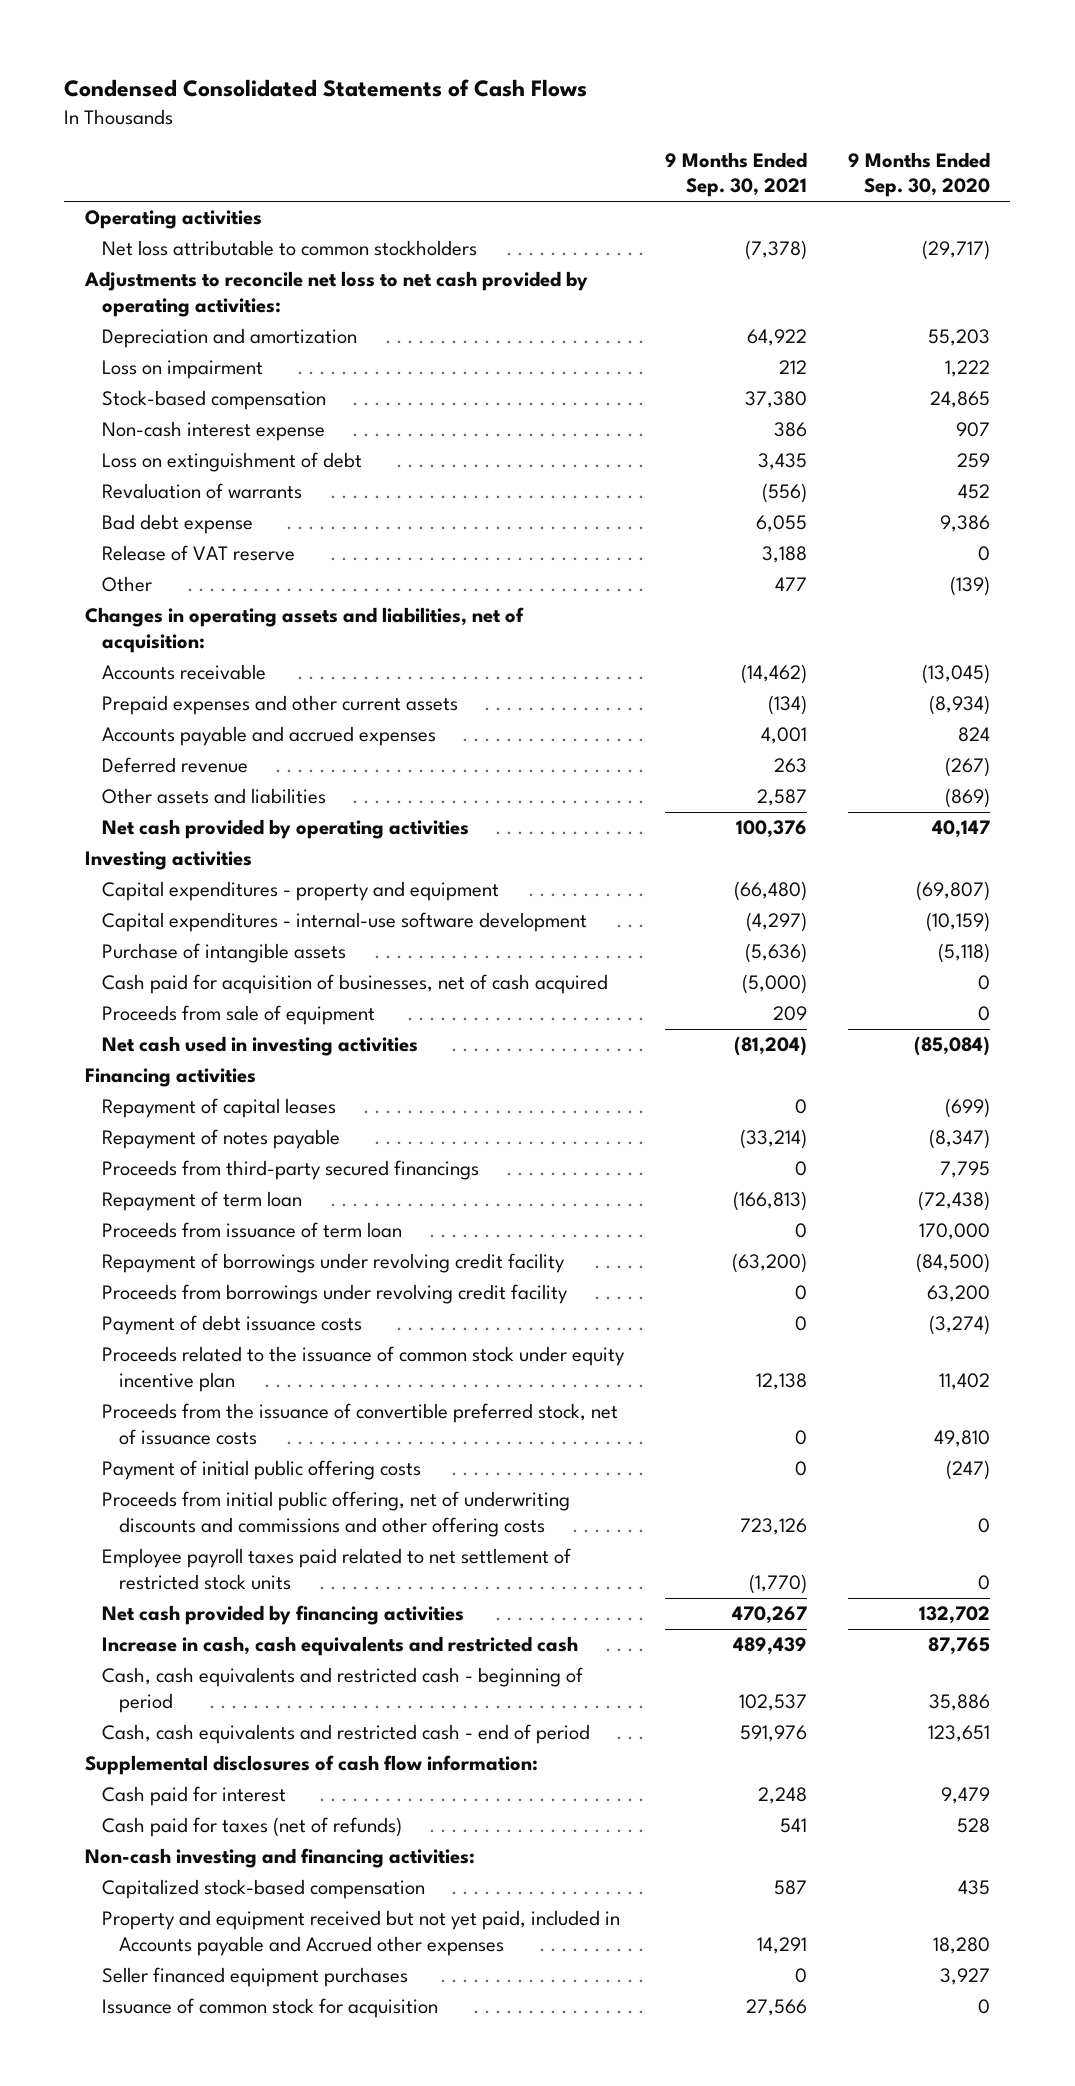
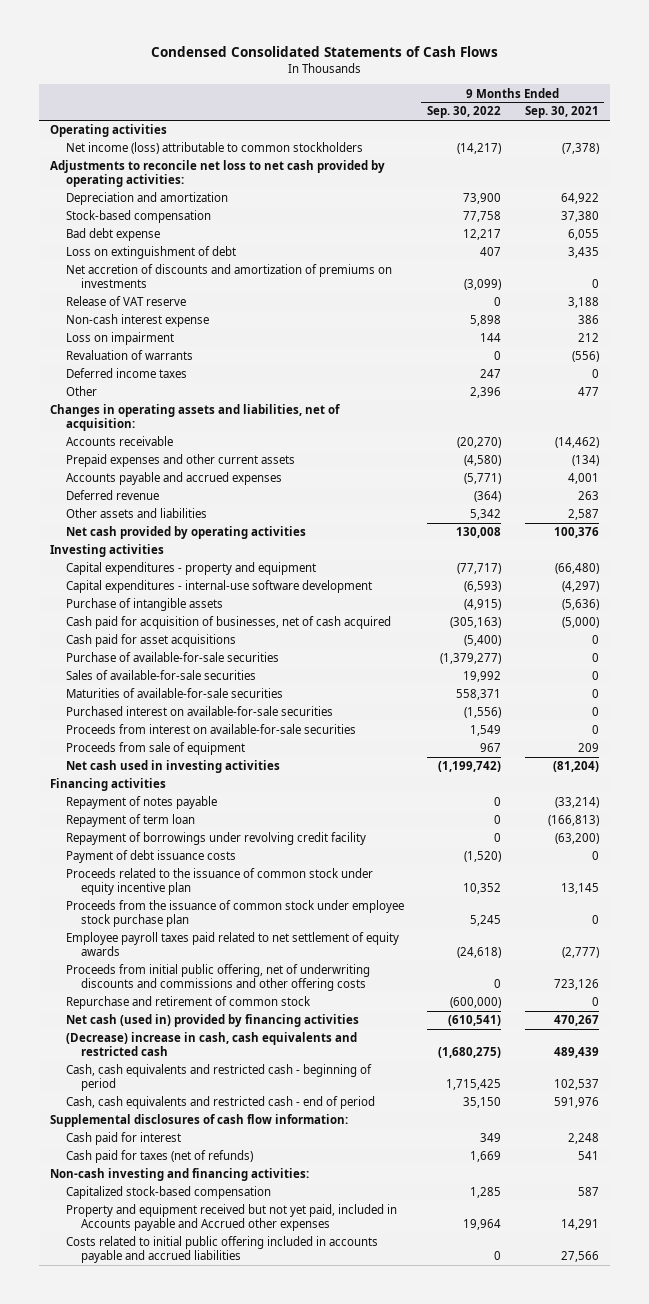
- | 9 Months Ended Sep. 30, 2021 | 9 Months Ended Sep. 30, 2020
+ | 9 Months Ended Sep. 30, 2022 | 9 Months Ended Sep. 30, 2021
- Net loss attributable to common stockholders | (7,378) | (29,717)
+ Net income (loss) attributable to common stockholders | (14,217) | (7,378)
moved down: Loss on extinguishment of debt | 407 | 3,435
+ Net accretion of discounts and amortization of premiums on investments | (3,099) | 0
moved down: Non-cash interest expense | 5,898 | 386
moved down: Loss on impairment | 144 | 212
moved down: Revaluation of warrants | 0 | (556)
+ Deferred income taxes | 247 | 0
+ Cash paid for asset acquisitions | (5,400) | 0
+ Purchase of available-for-sale securities | (1,379,277) | 0
+ Sales of available-for-sale securities | 19,992 | 0
+ Maturities of available-for-sale securities | 558,371 | 0
+ Purchased interest on available-for-sale securities | (1,556) | 0
+ Proceeds from interest on available-for-sale securities | 1,549 | 0
- Repayment of capital leases | 0 | (699)
- Proceeds from third-party secured financings | 0 | 7,795
- Proceeds from issuance of term loan | 0 | 170,000
- Proceeds from borrowings under revolving credit facility | 0 | 63,200
- Proceeds related to the issuance of common stock under equity incentive plan | 12,138 | 11,402
- Proceeds from the issuance of convertible preferred stock, net of issuance costs | 0 | 49,810
- Payment of initial public offering costs | 0 | (247)
+ Proceeds related to the issuance of common stock under equity incentive plan | 10,352 | 13,145
+ Proceeds from the issuance of common stock under employee stock purchase plan | 5,245 | 0
+ Employee payroll taxes paid related to net settlement of equity awards | (24,618) | (2,777)
- Employee payroll taxes paid related to net settlement of restricted stock units | (1,770) | 0
- Net cash provided by financing activities | 470,267 | 132,702
- Increase in cash, cash equivalents and restricted cash | 489,439 | 87,765
+ Repurchase and retirement of common stock | (600,000) | 0
+ Net cash (used in) provided by financing activities | (610,541) | 470,267
+ (Decrease) increase in cash, cash equivalents and restricted cash | (1,680,275) | 489,439
- Seller financed equipment purchases | 0 | 3,927
- Issuance of common stock for acquisition | 27,566 | 0
+ Costs related to initial public offering included in accounts payable and accrued liabilities | 0 | 27,566

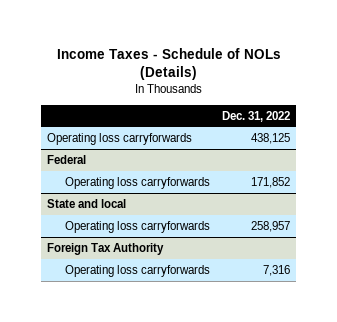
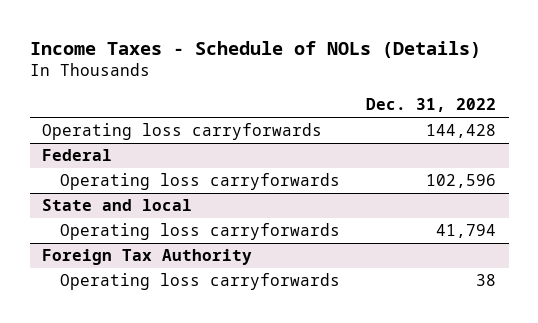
- Operating loss carryforwards | 438,125
+ Operating loss carryforwards | 144,428
@ Federal
- Operating loss carryforwards | 171,852
+ Operating loss carryforwards | 102,596
@ State and local
- Operating loss carryforwards | 258,957
+ Operating loss carryforwards | 41,794
@ Foreign Tax Authority
- Operating loss carryforwards | 7,316
+ Operating loss carryforwards | 38

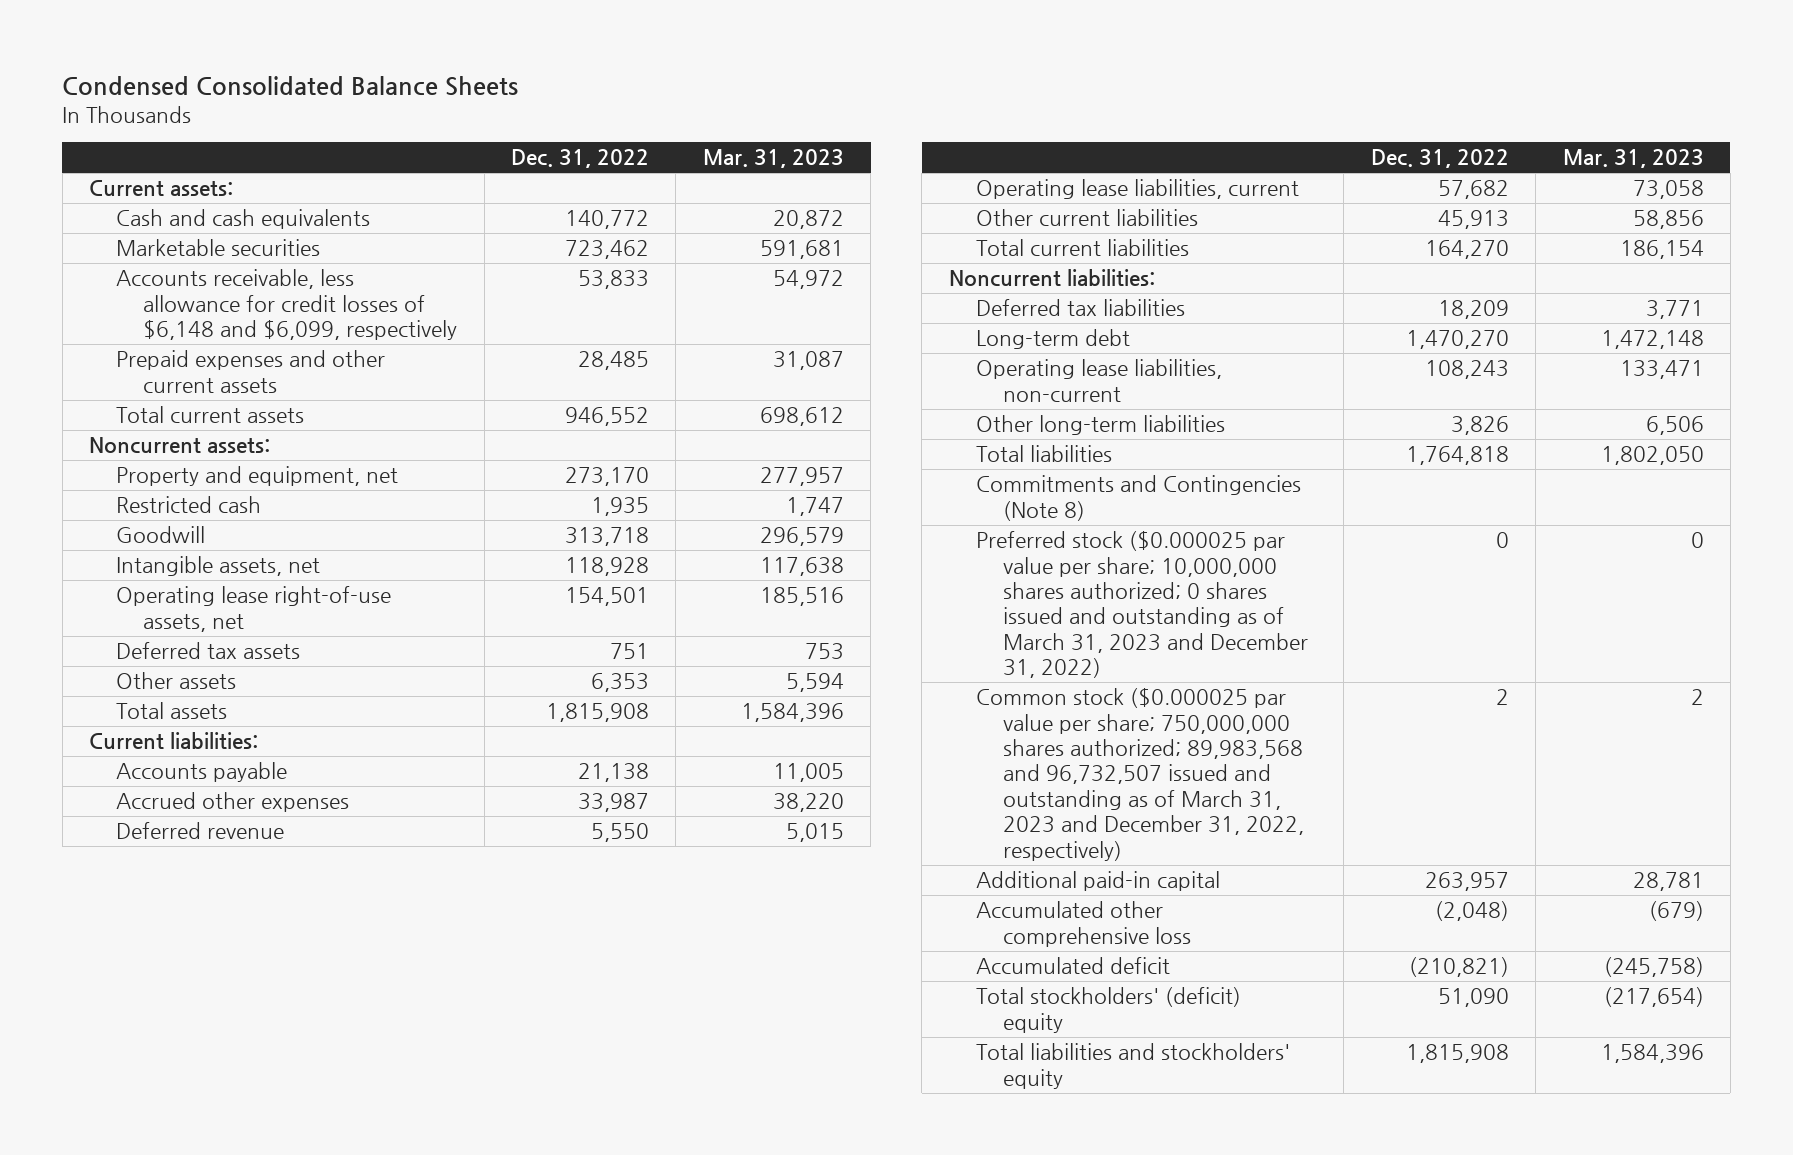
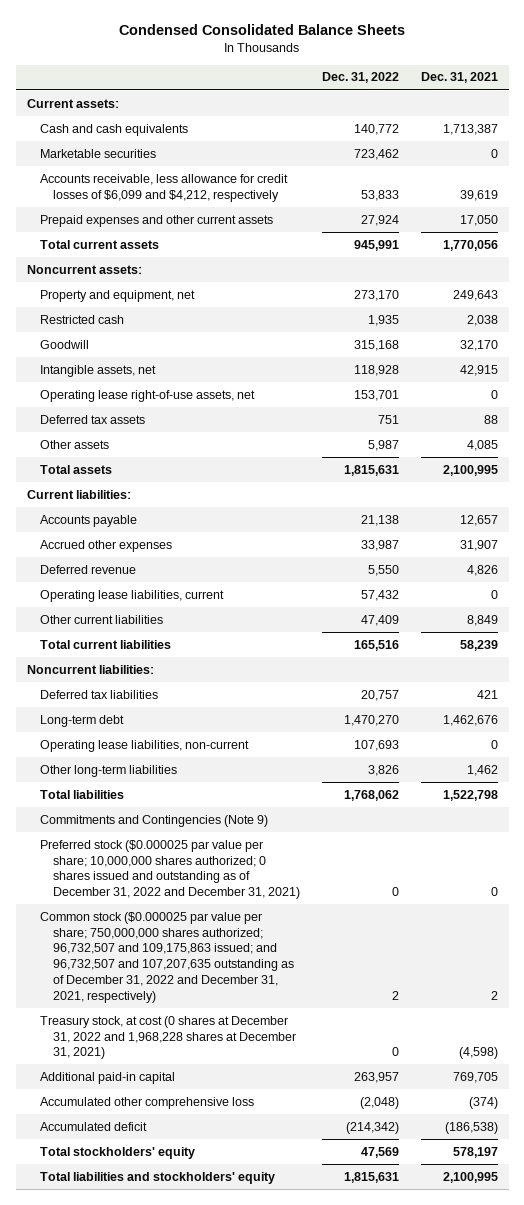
- | Dec. 31, 2022 | Mar. 31, 2023
+ | Dec. 31, 2022 | Dec. 31, 2021
- Accounts receivable, less allowance for credit losses of $6,148 and $6,099, respectively | 53,833 | 54,972
- Prepaid expenses and other current assets | 28,485 | 31,087
- Total current assets | 946,552 | 698,612
+ Accounts receivable, less allowance for credit losses of $6,099 and $4,212, respectively | 53,833 | 39,619
+ Prepaid expenses and other current assets | 27,924 | 17,050
+ Total current assets | 945,991 | 1,770,056
- Goodwill | 313,718 | 296,579
+ Goodwill | 315,168 | 32,170
- Operating lease right-of-use assets, net | 154,501 | 185,516
+ Operating lease right-of-use assets, net | 153,701 | 0
- Other assets | 6,353 | 5,594
- Total assets | 1,815,908 | 1,584,396
+ Other assets | 5,987 | 4,085
+ Total assets | 1,815,631 | 2,100,995
- Operating lease liabilities, current | 57,682 | 73,058
- Other current liabilities | 45,913 | 58,856
- Total current liabilities | 164,270 | 186,154
+ Operating lease liabilities, current | 57,432 | 0
+ Other current liabilities | 47,409 | 8,849
+ Total current liabilities | 165,516 | 58,239
- Deferred tax liabilities | 18,209 | 3,771
+ Deferred tax liabilities | 20,757 | 421
- Operating lease liabilities, non-current | 108,243 | 133,471
+ Operating lease liabilities, non-current | 107,693 | 0
- Total liabilities | 1,764,818 | 1,802,050
- Commitments and Contingencies (Note 8)
- Preferred stock ($0.000025 par value per share; 10,000,000 shares authorized; 0 shares issued and outstanding as of March 31, 2023 and December 31, 2022) | 0 | 0
- Common stock ($0.000025 par value per share; 750,000,000 shares authorized; 89,983,568 and 96,732,507 issued and outstanding as of March 31, 2023 and December 31, 2022, respectively) | 2 | 2
+ Total liabilities | 1,768,062 | 1,522,798
+ Commitments and Contingencies (Note 9)
+ Preferred stock ($0.000025 par value per share; 10,000,000 shares authorized; 0 shares issued and outstanding as of December 31, 2022 and December 31, 2021) | 0 | 0
+ Common stock ($0.000025 par value per share; 750,000,000 shares authorized; 96,732,507 and 109,175,863 issued; and 96,732,507 and 107,207,635 outstanding as of December 31, 2022 and December 31, 2021, respectively) | 2 | 2
+ Treasury stock, at cost (0 shares at December 31, 2022 and 1,968,228 shares at December 31, 2021) | 0 | (4,598)
- Accumulated deficit | (210,821) | (245,758)
- Total stockholders' (deficit) equity | 51,090 | (217,654)
- Total liabilities and stockholders' equity | 1,815,908 | 1,584,396
+ Accumulated deficit | (214,342) | (186,538)
+ Total stockholders' equity | 47,569 | 578,197
+ Total liabilities and stockholders' equity | 1,815,631 | 2,100,995

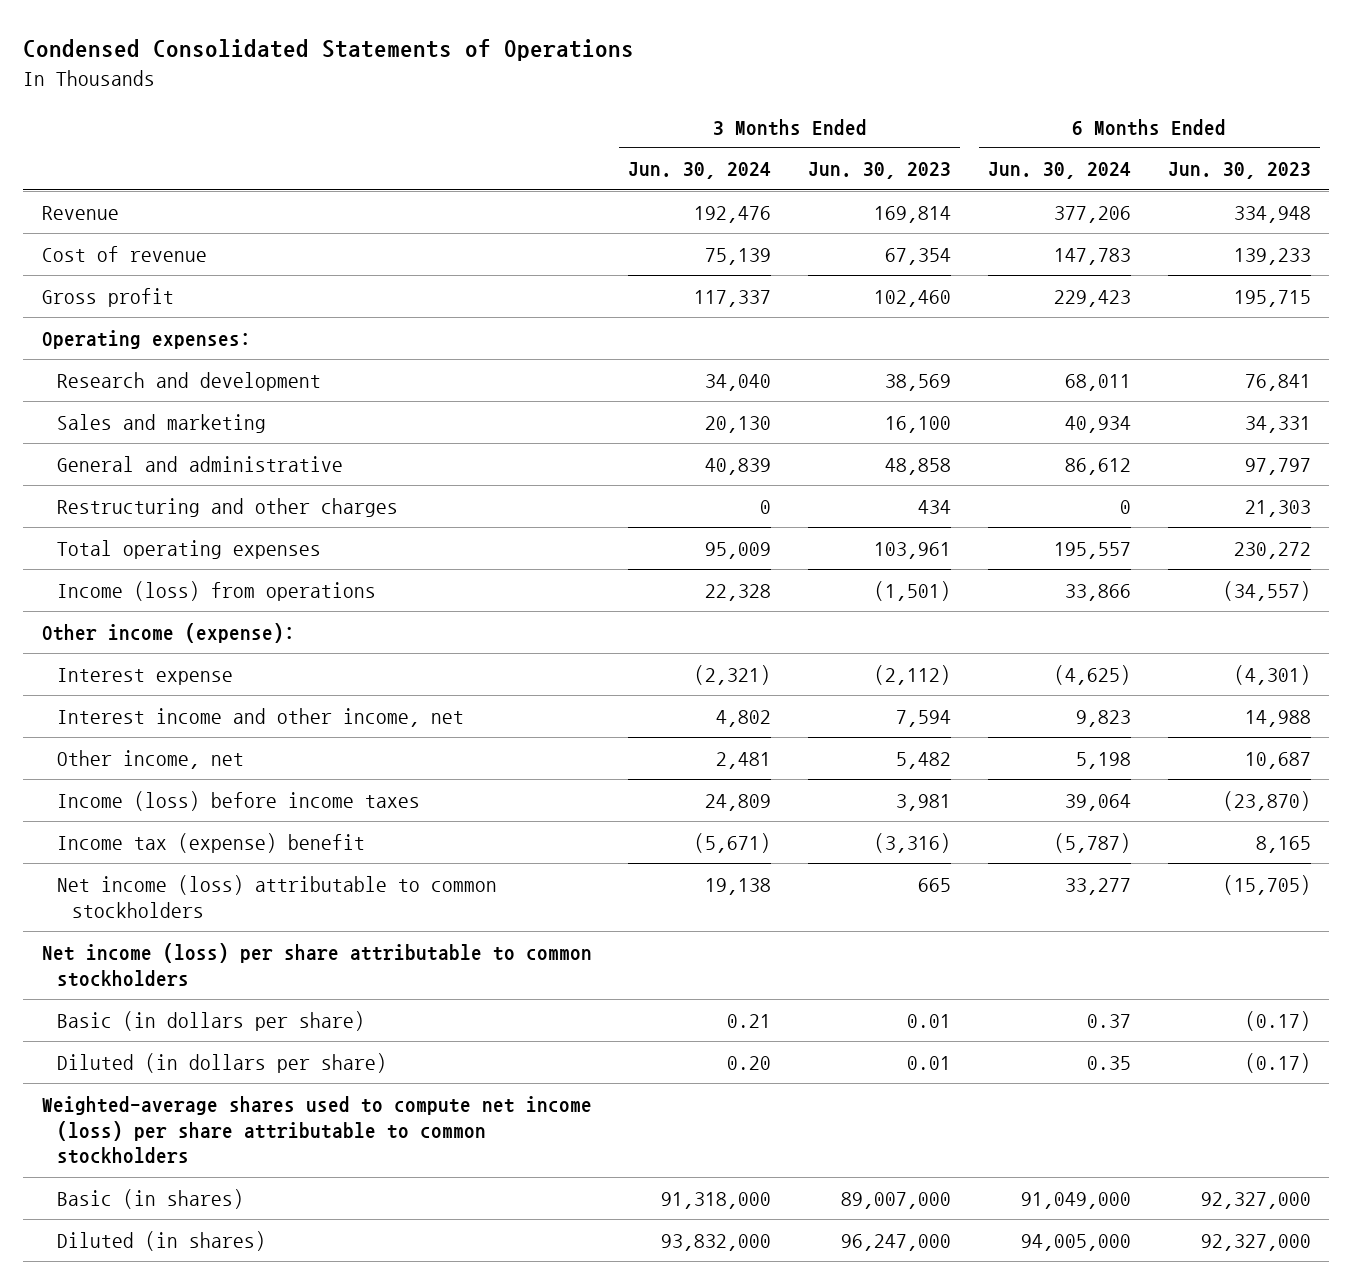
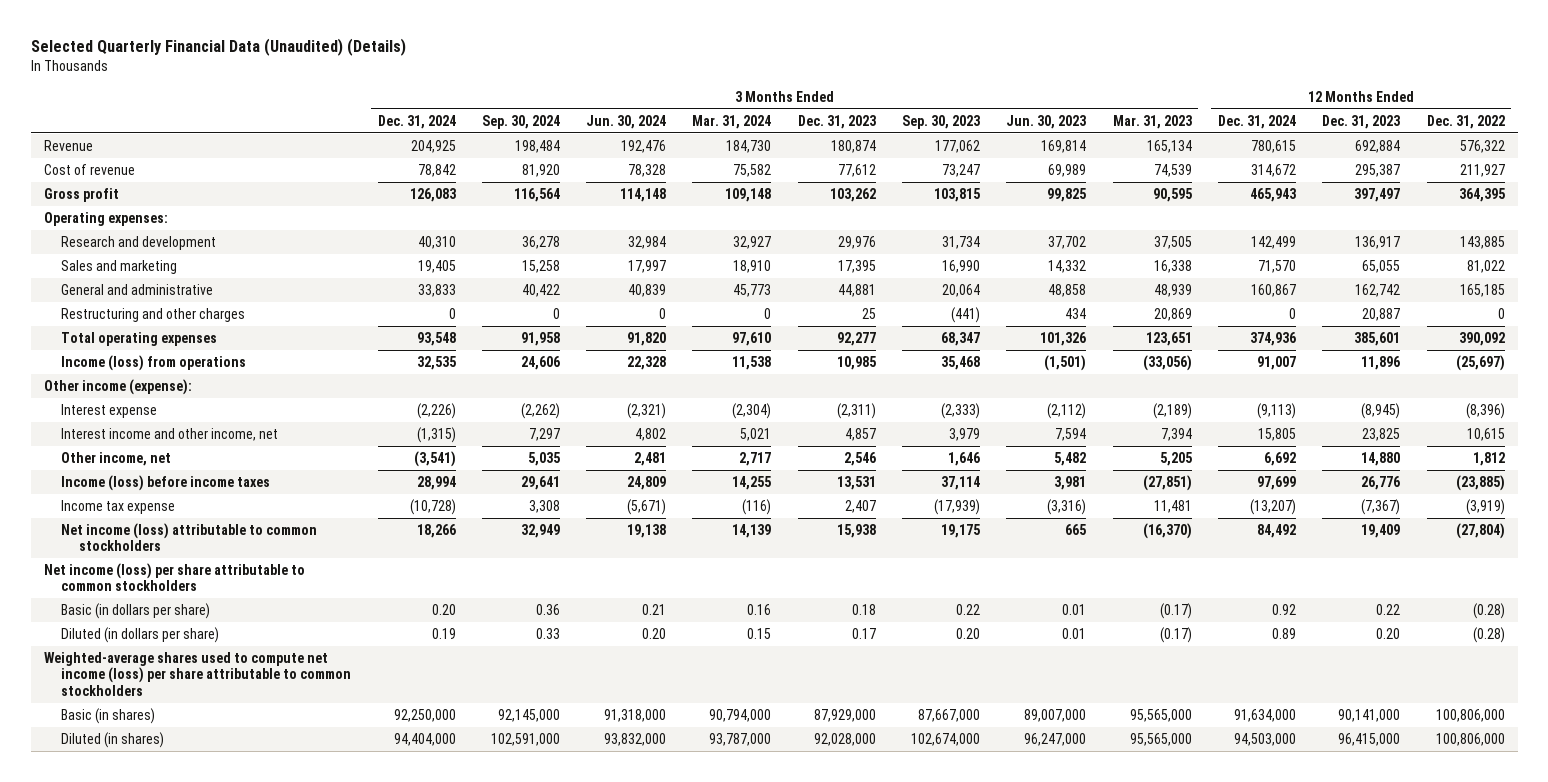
- Condensed Consolidated Statements of Operations
+ Selected Quarterly Financial Data (Unaudited) (Details)
- | 3 Months Ended Jun. 30, 2024 | 3 Months Ended Jun. 30, 2023 | 6 Months Ended Jun. 30, 2024 | 6 Months Ended Jun. 30, 2023
+ | 3 Months Ended Dec. 31, 2024 | 3 Months Ended Sep. 30, 2024 | 3 Months Ended Jun. 30, 2024 | 3 Months Ended Mar. 31, 2024 | 3 Months Ended Dec. 31, 2023 | 3 Months Ended Sep. 30, 2023 | 3 Months Ended Jun. 30, 2023 | 3 Months Ended Mar. 31, 2023 | 12 Months Ended Dec. 31, 2024 | 12 Months Ended Dec. 31, 2023 | 12 Months Ended Dec. 31, 2022
- Cost of revenue | 75,139 | 67,354 | 147,783 | 139,233
- Gross profit | 117,337 | 102,460 | 229,423 | 195,715
+ Cost of revenue | 78,842 | 81,920 | 78,328 | 75,582 | 77,612 | 73,247 | 69,989 | 74,539 | 314,672 | 295,387 | 211,927
+ Gross profit | 126,083 | 116,564 | 114,148 | 109,148 | 103,262 | 103,815 | 99,825 | 90,595 | 465,943 | 397,497 | 364,395
- Research and development | 34,040 | 38,569 | 68,011 | 76,841
- Sales and marketing | 20,130 | 16,100 | 40,934 | 34,331
+ Research and development | 40,310 | 36,278 | 32,984 | 32,927 | 29,976 | 31,734 | 37,702 | 37,505 | 142,499 | 136,917 | 143,885
+ Sales and marketing | 19,405 | 15,258 | 17,997 | 18,910 | 17,395 | 16,990 | 14,332 | 16,338 | 71,570 | 65,055 | 81,022
- Total operating expenses | 95,009 | 103,961 | 195,557 | 230,272
+ Total operating expenses | 93,548 | 91,958 | 91,820 | 97,610 | 92,277 | 68,347 | 101,326 | 123,651 | 374,936 | 385,601 | 390,092
- Income tax (expense) benefit | (5,671) | (3,316) | (5,787) | 8,165
+ Income tax expense | (10,728) | 3,308 | (5,671) | (116) | 2,407 | (17,939) | (3,316) | 11,481 | (13,207) | (7,367) | (3,919)

